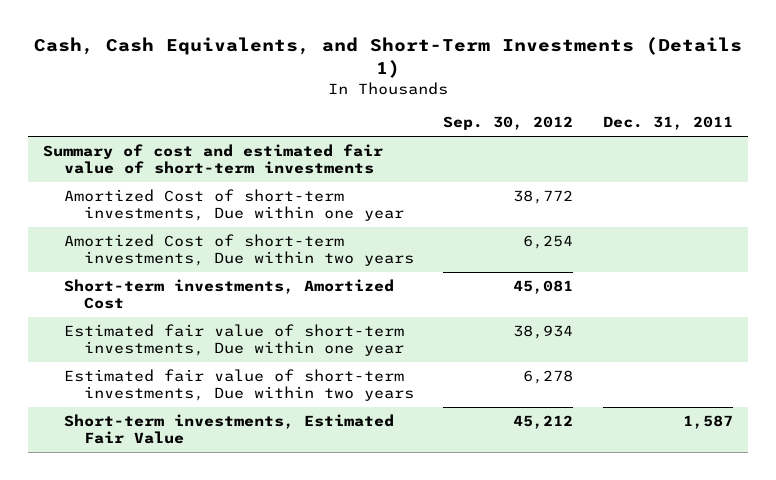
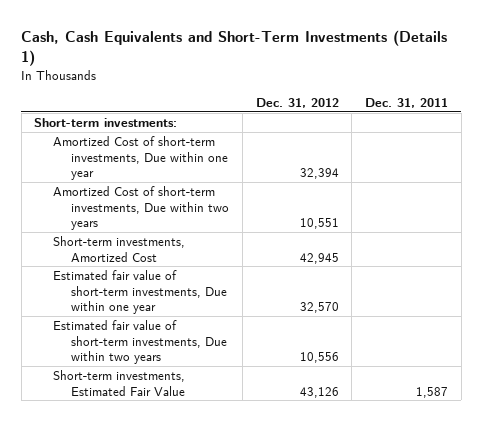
- Cash, Cash Equivalents, and Short-Term Investments (Details 1)
+ Cash, Cash Equivalents and Short-Term Investments (Details 1)
- | Sep. 30, 2012 | Dec. 31, 2011
+ | Dec. 31, 2012 | Dec. 31, 2011
- Summary of cost and estimated fair value of short-term investments
+ Short-term investments:

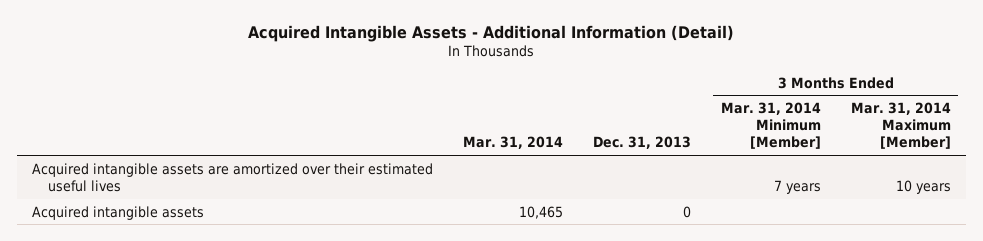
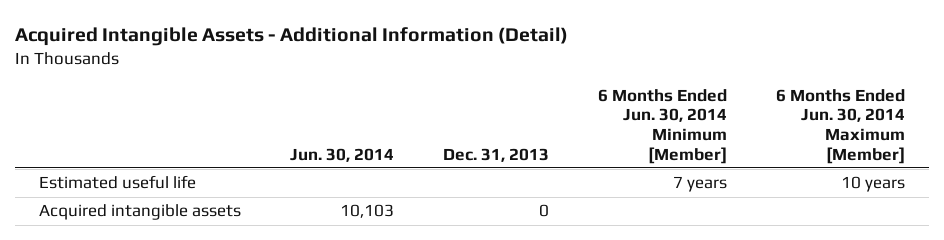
- | Mar. 31, 2014 | Dec. 31, 2013 | 3 Months Ended Mar. 31, 2014 Minimum [Member] | 3 Months Ended Mar. 31, 2014 Maximum [Member]
+ | Jun. 30, 2014 | Dec. 31, 2013 | 6 Months Ended Jun. 30, 2014 Minimum [Member] | 6 Months Ended Jun. 30, 2014 Maximum [Member]
- Acquired intangible assets are amortized over their estimated useful lives | | | 7 years | 10 years
+ Estimated useful life | | | 7 years | 10 years

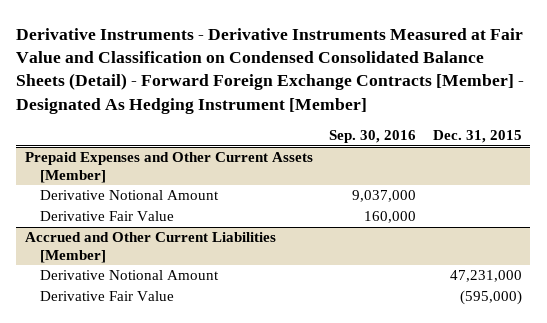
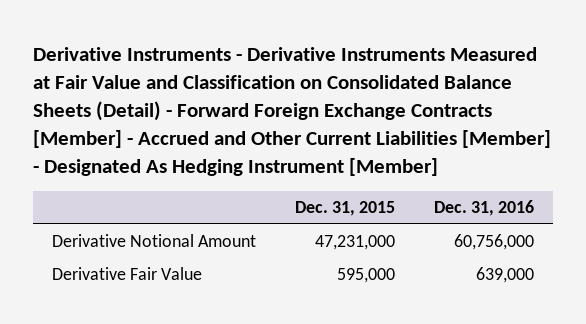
- Derivative Instruments - Derivative Instruments Measured at Fair Value and Classification on Condensed Consolidated Balance Sheets (Detail) - Forward Foreign Exchange Contracts [Member] - Designated As Hedging Instrument [Member]
+ Derivative Instruments - Derivative Instruments Measured at Fair Value and Classification on Consolidated Balance Sheets (Detail) - Forward Foreign Exchange Contracts [Member] - Accrued and Other Current Liabilities [Member] - Designated As Hedging Instrument [Member]
- | Sep. 30, 2016 | Dec. 31, 2015
+ | Dec. 31, 2015 | Dec. 31, 2016
- Prepaid Expenses and Other Current Assets [Member]
- Derivative Notional Amount | 9,037,000 |
- Derivative Fair Value | 160,000 |
- Accrued and Other Current Liabilities [Member]
- Derivative Fair Value | | (595,000)
+ Derivative Fair Value | 595,000 | 639,000

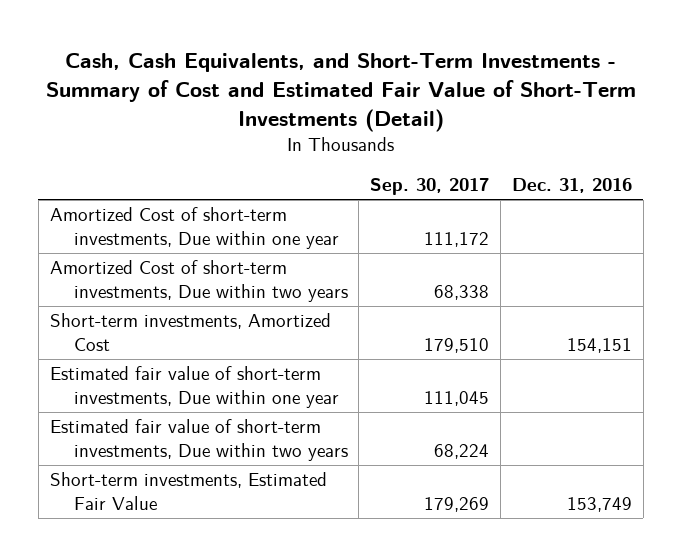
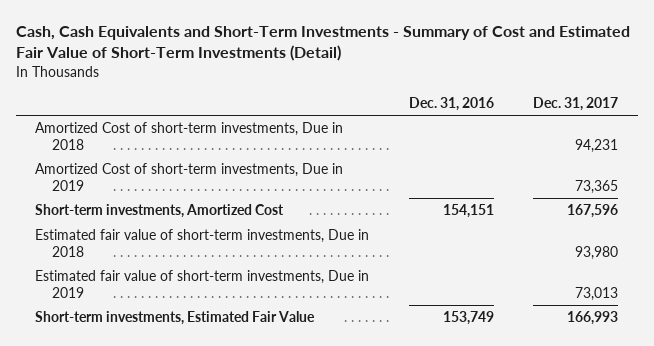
- Cash, Cash Equivalents, and Short-Term Investments - Summary of Cost and Estimated Fair Value of Short-Term Investments (Detail)
+ Cash, Cash Equivalents and Short-Term Investments - Summary of Cost and Estimated Fair Value of Short-Term Investments (Detail)
- | Sep. 30, 2017 | Dec. 31, 2016
+ | Dec. 31, 2016 | Dec. 31, 2017
- Amortized Cost of short-term investments, Due within one year | 111,172 |
- Amortized Cost of short-term investments, Due within two years | 68,338 |
+ Amortized Cost of short-term investments, Due in 2018 | | 94,231
+ Amortized Cost of short-term investments, Due in 2019 | | 73,365
- Estimated fair value of short-term investments, Due within one year | 111,045 |
- Estimated fair value of short-term investments, Due within two years | 68,224 |
+ Estimated fair value of short-term investments, Due in 2018 | | 93,980
+ Estimated fair value of short-term investments, Due in 2019 | | 73,013

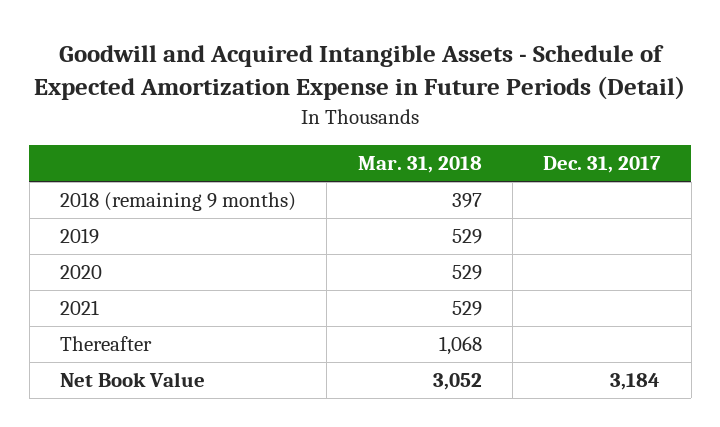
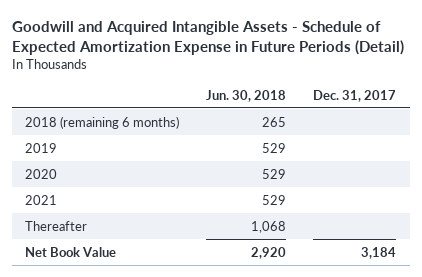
- | Mar. 31, 2018 | Dec. 31, 2017
+ | Jun. 30, 2018 | Dec. 31, 2017
- 2018 (remaining 9 months) | 397 |
+ 2018 (remaining 6 months) | 265 |

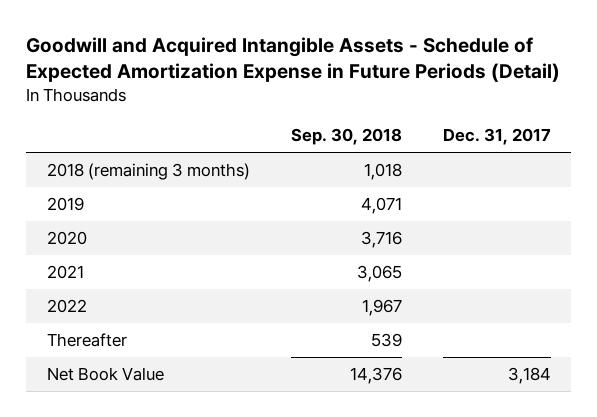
- | Jun. 30, 2018 | Dec. 31, 2017
+ | Sep. 30, 2018 | Dec. 31, 2017
- 2018 (remaining 6 months) | 265 |
+ 2018 (remaining 3 months) | 1,018 |
+ 2022 | 1,967 |

